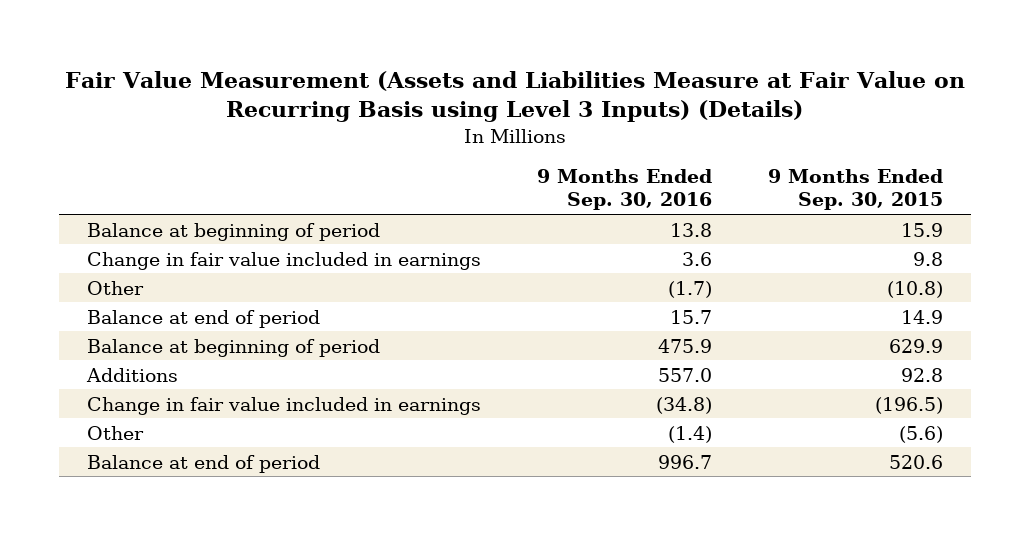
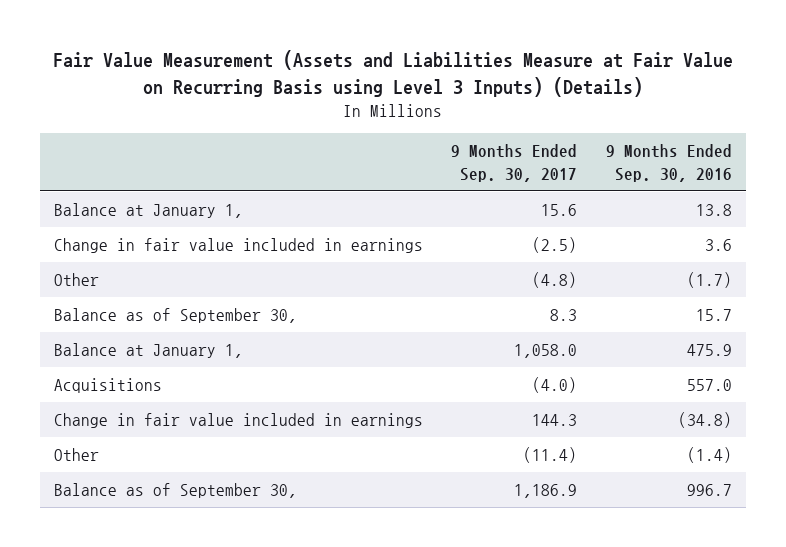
- | 9 Months Ended Sep. 30, 2016 | 9 Months Ended Sep. 30, 2015
+ | 9 Months Ended Sep. 30, 2017 | 9 Months Ended Sep. 30, 2016
- Balance at beginning of period | 13.8 | 15.9
+ Balance at January 1, | 15.6 | 13.8
- Balance at end of period | 15.7 | 14.9
- Balance at beginning of period | 475.9 | 629.9
- Additions | 557.0 | 92.8
+ Balance as of September 30, | 8.3 | 15.7
+ Balance at January 1, | 1,058.0 | 475.9
+ Acquisitions | (4.0) | 557.0
- Balance at end of period | 996.7 | 520.6
+ Balance as of September 30, | 1,186.9 | 996.7

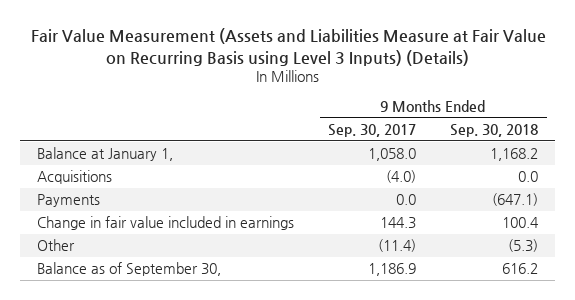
- | 9 Months Ended Sep. 30, 2017 | 9 Months Ended Sep. 30, 2016
+ | 9 Months Ended Sep. 30, 2017 | 9 Months Ended Sep. 30, 2018
- Balance at January 1, | 15.6 | 13.8
- Change in fair value included in earnings | (2.5) | 3.6
- Other | (4.8) | (1.7)
- Balance as of September 30, | 8.3 | 15.7
+ Payments | 0.0 | (647.1)

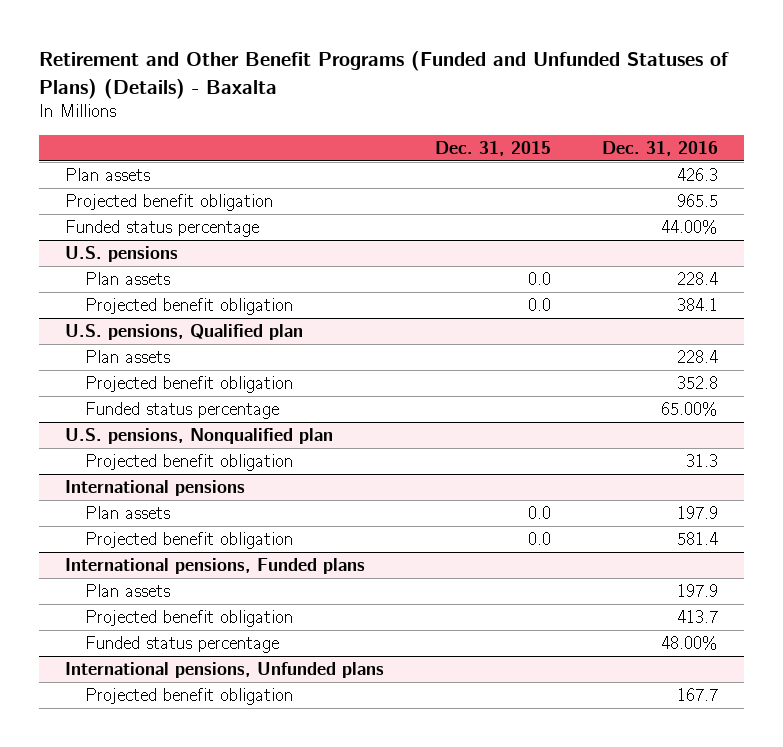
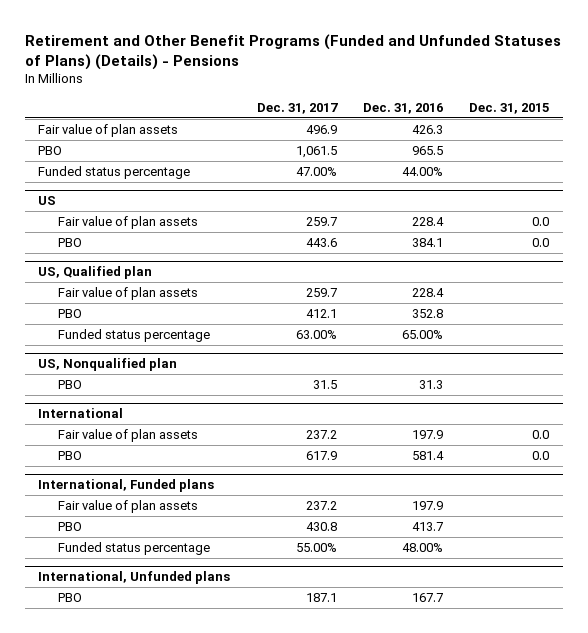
- Retirement and Other Benefit Programs (Funded and Unfunded Statuses of Plans) (Details) - Baxalta
+ Retirement and Other Benefit Programs (Funded and Unfunded Statuses of Plans) (Details) - Pensions
- | Dec. 31, 2015 | Dec. 31, 2016
+ | Dec. 31, 2017 | Dec. 31, 2016 | Dec. 31, 2015
- Plan assets | | 426.3
- Projected benefit obligation | | 965.5
+ Fair value of plan assets | 496.9 | 426.3 |
+ PBO | 1,061.5 | 965.5 |
- U.S. pensions
- Plan assets | 0.0 | 228.4
- Projected benefit obligation | 0.0 | 384.1
- U.S. pensions, Qualified plan
- Plan assets | | 228.4
- Projected benefit obligation | | 352.8
+ US
+ Fair value of plan assets | 259.7 | 228.4 | 0.0
+ PBO | 443.6 | 384.1 | 0.0
+ US, Qualified plan
+ Fair value of plan assets | 259.7 | 228.4 |
+ PBO | 412.1 | 352.8 |
- U.S. pensions, Nonqualified plan
- Projected benefit obligation | | 31.3
- International pensions
- Plan assets | 0.0 | 197.9
- Projected benefit obligation | 0.0 | 581.4
- International pensions, Funded plans
- Plan assets | | 197.9
- Projected benefit obligation | | 413.7
+ US, Nonqualified plan
+ PBO | 31.5 | 31.3 |
+ International
+ Fair value of plan assets | 237.2 | 197.9 | 0.0
+ PBO | 617.9 | 581.4 | 0.0
+ International, Funded plans
+ Fair value of plan assets | 237.2 | 197.9 |
+ PBO | 430.8 | 413.7 |
- International pensions, Unfunded plans
- Projected benefit obligation | | 167.7
+ International, Unfunded plans
+ PBO | 187.1 | 167.7 |

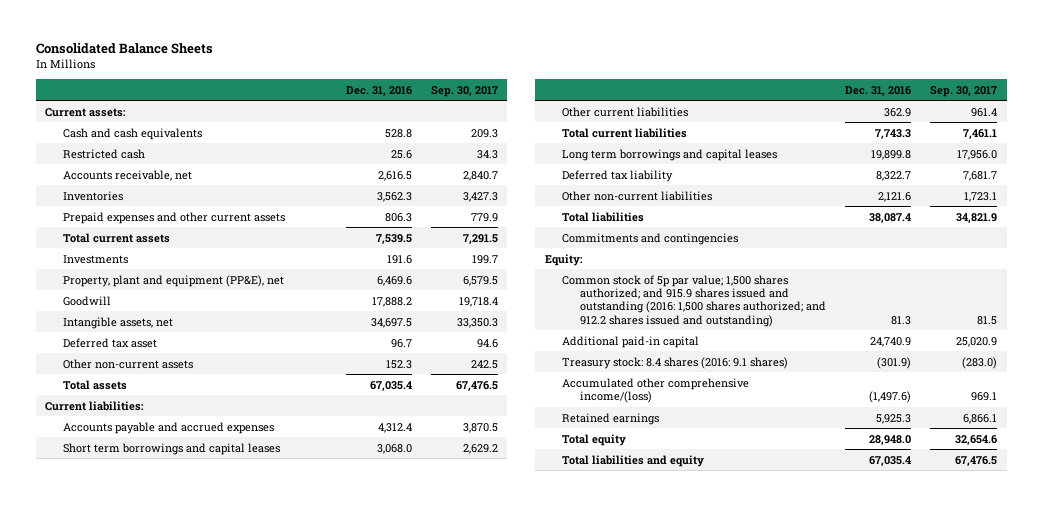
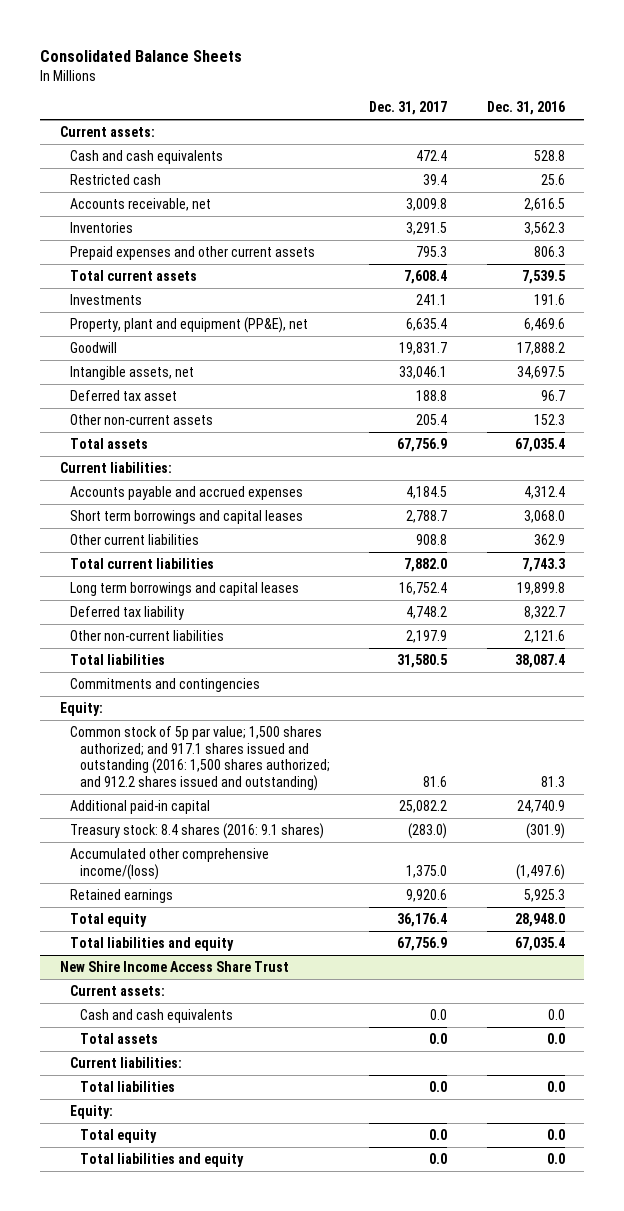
- | Dec. 31, 2016 | Sep. 30, 2017
+ | Dec. 31, 2017 | Dec. 31, 2016
- Common stock of 5p par value; 1,500 shares authorized; and 915.9 shares issued and outstanding (2016: 1,500 shares authorized; and 912.2 shares issued and outstanding) | 81.3 | 81.5
+ Common stock of 5p par value; 1,500 shares authorized; and 917.1 shares issued and outstanding (2016: 1,500 shares authorized; and 912.2 shares issued and outstanding) | 81.6 | 81.3
+ New Shire Income Access Share Trust
+ Current assets:
+ Cash and cash equivalents | 0.0 | 0.0
+ Total assets | 0.0 | 0.0
+ Current liabilities:
+ Total liabilities | 0.0 | 0.0
+ Equity:
+ Total equity | 0.0 | 0.0
+ Total liabilities and equity | 0.0 | 0.0

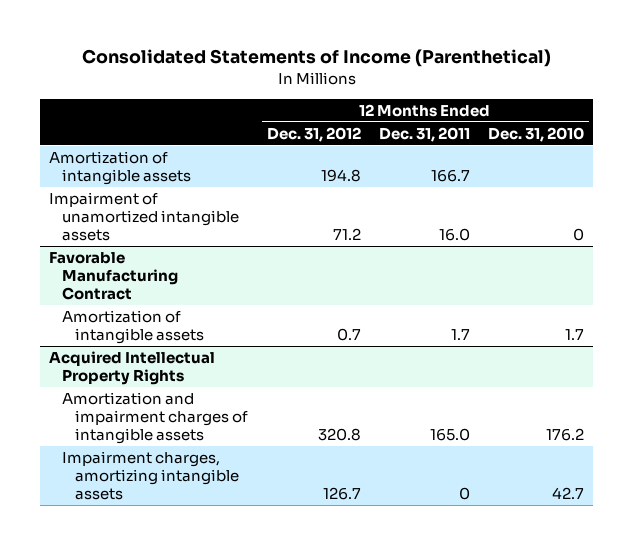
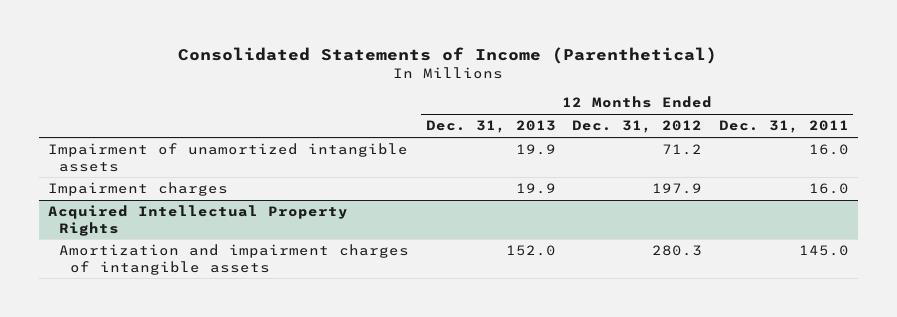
- | 12 Months Ended Dec. 31, 2012 | 12 Months Ended Dec. 31, 2011 | 12 Months Ended Dec. 31, 2010
+ | 12 Months Ended Dec. 31, 2013 | 12 Months Ended Dec. 31, 2012 | 12 Months Ended Dec. 31, 2011
- Amortization of intangible assets | 194.8 | 166.7 |
- Favorable Manufacturing Contract
- Amortization of intangible assets | 0.7 | 1.7 | 1.7
+ Impairment charges | 19.9 | 197.9 | 16.0
@ Acquired Intellectual Property Rights
- Amortization and impairment charges of intangible assets | 320.8 | 165.0 | 176.2
- Impairment charges, amortizing intangible assets | 126.7 | 0 | 42.7
+ Amortization and impairment charges of intangible assets | 152.0 | 280.3 | 145.0

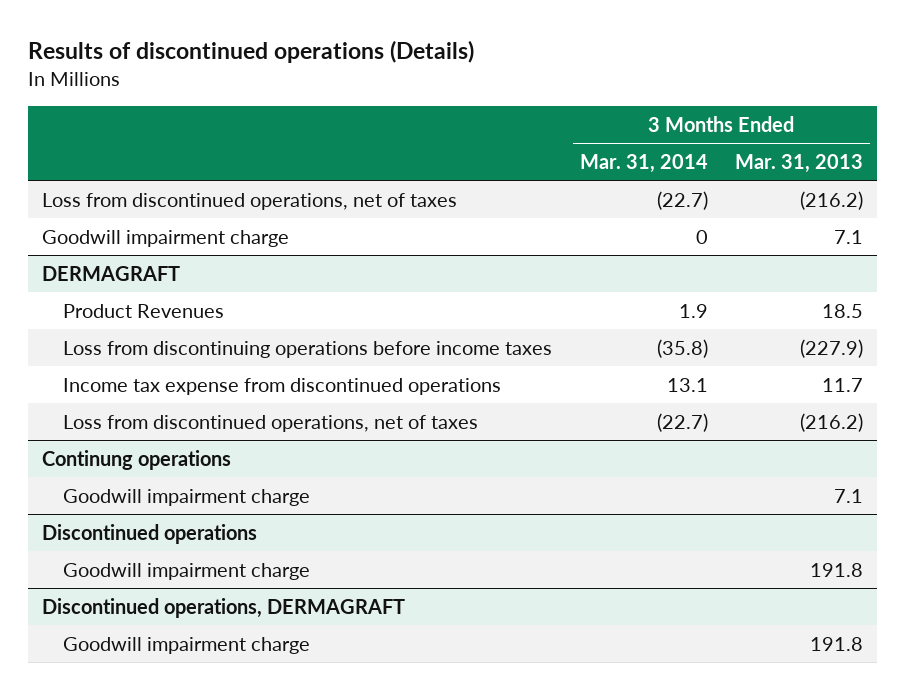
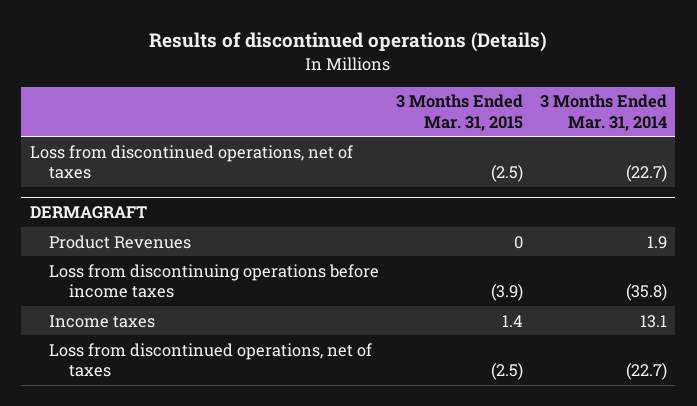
- | 3 Months Ended Mar. 31, 2014 | 3 Months Ended Mar. 31, 2013
+ | 3 Months Ended Mar. 31, 2015 | 3 Months Ended Mar. 31, 2014
- Goodwill impairment charge | 0 | 7.1
@ DERMAGRAFT
- Income tax expense from discontinued operations | 13.1 | 11.7
+ Income taxes | 1.4 | 13.1
- Continung operations
- Goodwill impairment charge | | 7.1
- Discontinued operations
- Goodwill impairment charge | | 191.8
- Discontinued operations, DERMAGRAFT
- Goodwill impairment charge | | 191.8

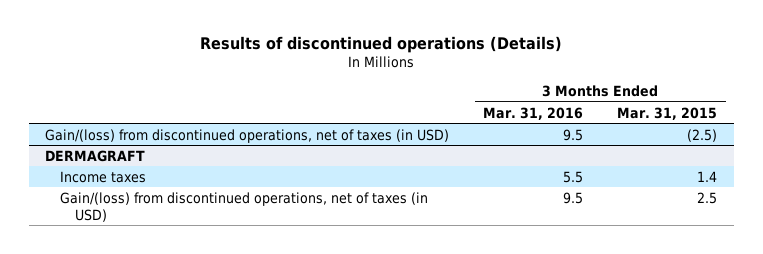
- | 3 Months Ended Mar. 31, 2015 | 3 Months Ended Mar. 31, 2014
+ | 3 Months Ended Mar. 31, 2016 | 3 Months Ended Mar. 31, 2015
- Loss from discontinued operations, net of taxes | (2.5) | (22.7)
+ Gain/(loss) from discontinued operations, net of taxes (in USD) | 9.5 | (2.5)
@ DERMAGRAFT
- Product Revenues | 0 | 1.9
- Loss from discontinuing operations before income taxes | (3.9) | (35.8)
- Loss from discontinued operations, net of taxes | (2.5) | (22.7)
+ Gain/(loss) from discontinued operations, net of taxes (in USD) | 9.5 | 2.5

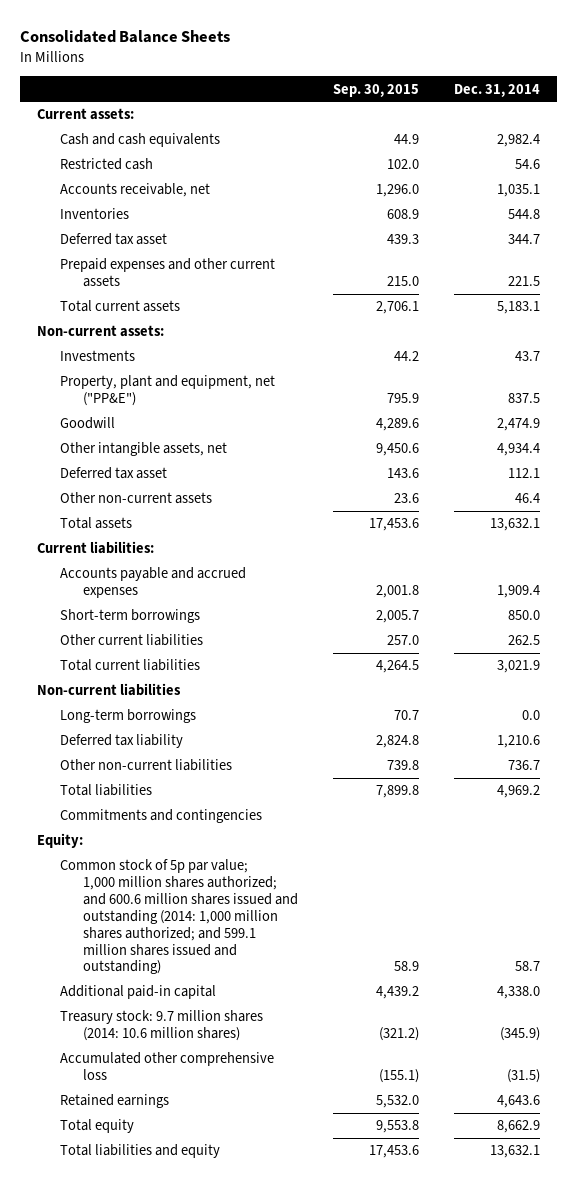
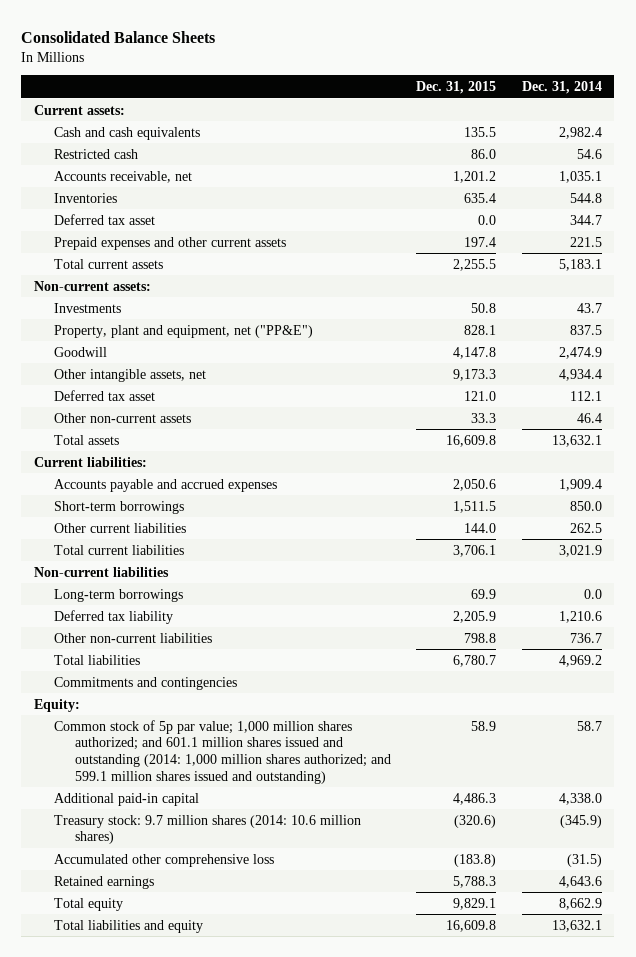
- | Sep. 30, 2015 | Dec. 31, 2014
+ | Dec. 31, 2015 | Dec. 31, 2014
- Common stock of 5p par value; 1,000 million shares authorized; and 600.6 million shares issued and outstanding (2014: 1,000 million shares authorized; and 599.1 million shares issued and outstanding) | 58.9 | 58.7
+ Common stock of 5p par value; 1,000 million shares authorized; and 601.1 million shares issued and outstanding (2014: 1,000 million shares authorized; and 599.1 million shares issued and outstanding) | 58.9 | 58.7

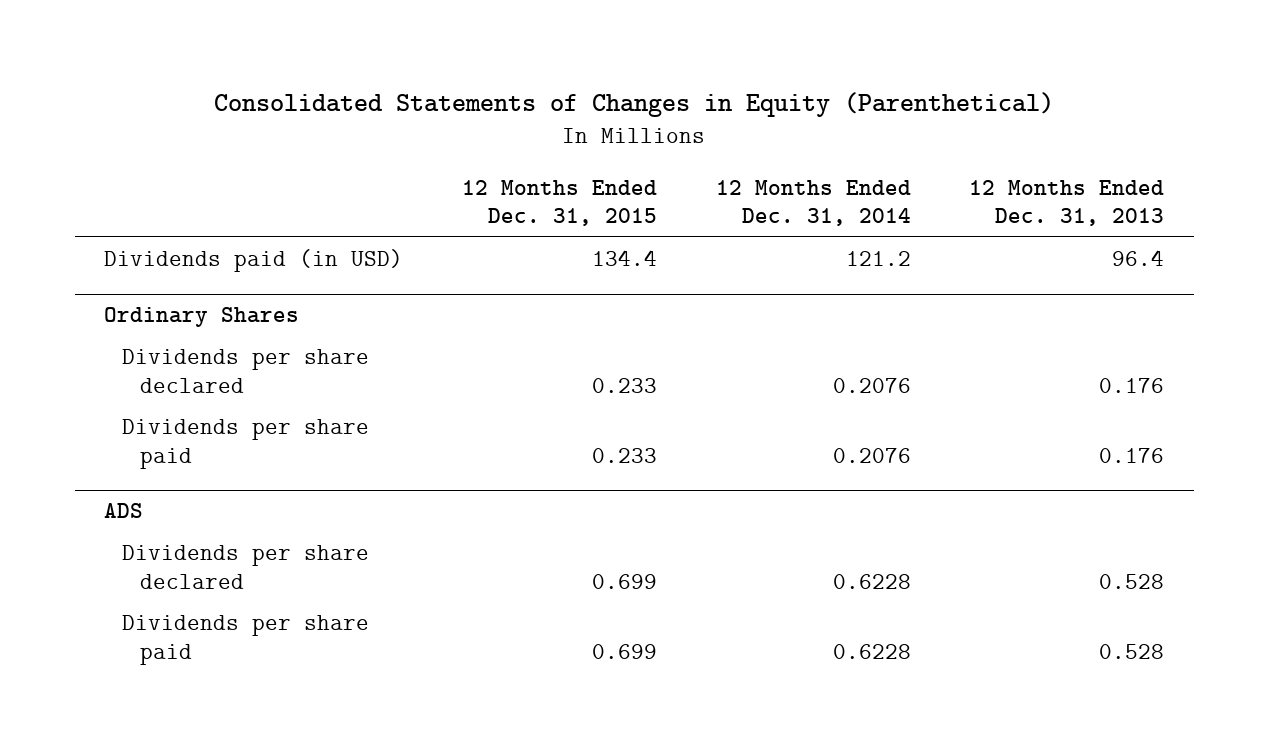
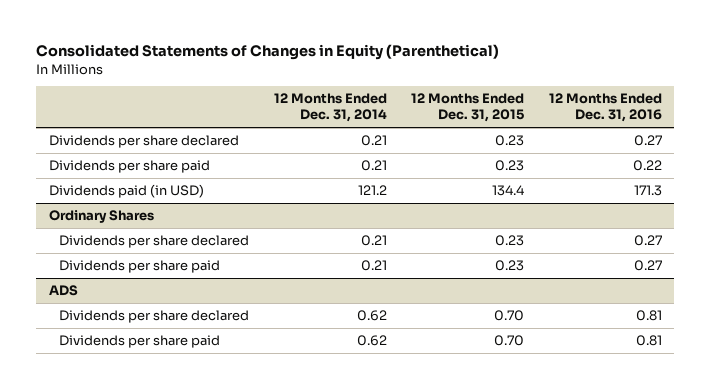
- | 12 Months Ended Dec. 31, 2015 | 12 Months Ended Dec. 31, 2014 | 12 Months Ended Dec. 31, 2013
+ | 12 Months Ended Dec. 31, 2014 | 12 Months Ended Dec. 31, 2015 | 12 Months Ended Dec. 31, 2016
+ Dividends per share declared | 0.21 | 0.23 | 0.27
+ Dividends per share paid | 0.21 | 0.23 | 0.22
@ Ordinary Shares
- Dividends per share declared | 0.233 | 0.2076 | 0.176
- Dividends per share paid | 0.233 | 0.2076 | 0.176
+ Dividends per share declared | 0.21 | 0.23 | 0.27
+ Dividends per share paid | 0.21 | 0.23 | 0.27
@ ADS
- Dividends per share declared | 0.699 | 0.6228 | 0.528
- Dividends per share paid | 0.699 | 0.6228 | 0.528
+ Dividends per share declared | 0.62 | 0.70 | 0.81
+ Dividends per share paid | 0.62 | 0.70 | 0.81

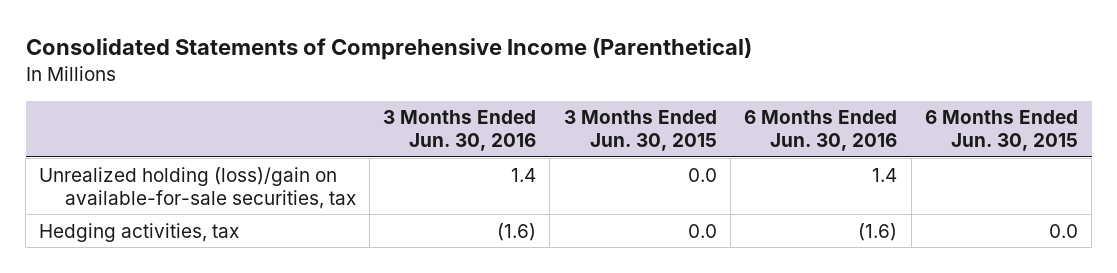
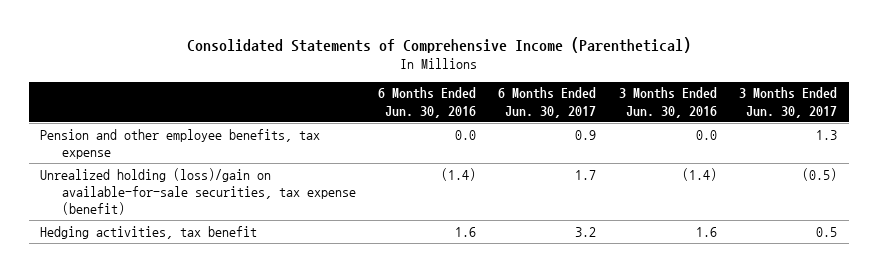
- | 3 Months Ended Jun. 30, 2016 | 3 Months Ended Jun. 30, 2015 | 6 Months Ended Jun. 30, 2016 | 6 Months Ended Jun. 30, 2015
+ | 6 Months Ended Jun. 30, 2016 | 6 Months Ended Jun. 30, 2017 | 3 Months Ended Jun. 30, 2016 | 3 Months Ended Jun. 30, 2017
- Unrealized holding (loss)/gain on available-for-sale securities, tax | 1.4 | 0.0 | 1.4 |
- Hedging activities, tax | (1.6) | 0.0 | (1.6) | 0.0
+ Pension and other employee benefits, tax expense | 0.0 | 0.9 | 0.0 | 1.3
+ Unrealized holding (loss)/gain on available-for-sale securities, tax expense (benefit) | (1.4) | 1.7 | (1.4) | (0.5)
+ Hedging activities, tax benefit | 1.6 | 3.2 | 1.6 | 0.5

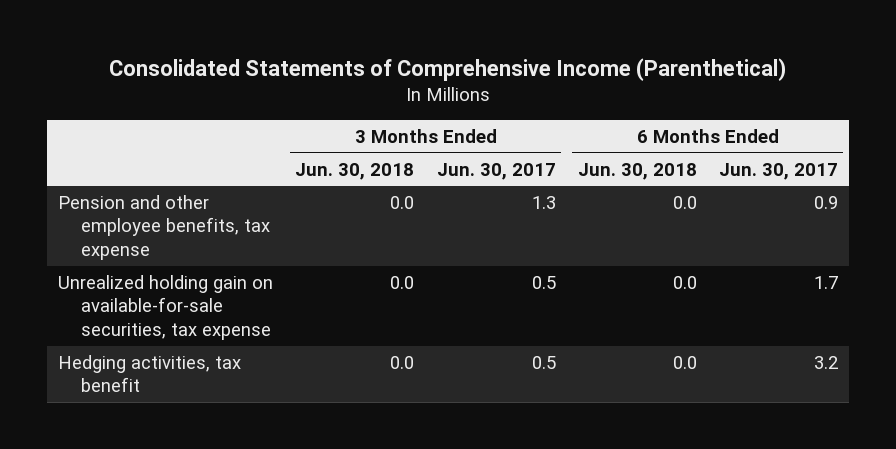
- | 6 Months Ended Jun. 30, 2016 | 6 Months Ended Jun. 30, 2017 | 3 Months Ended Jun. 30, 2016 | 3 Months Ended Jun. 30, 2017
+ | 3 Months Ended Jun. 30, 2018 | 3 Months Ended Jun. 30, 2017 | 6 Months Ended Jun. 30, 2018 | 6 Months Ended Jun. 30, 2017
- Unrealized holding (loss)/gain on available-for-sale securities, tax expense (benefit) | (1.4) | 1.7 | (1.4) | (0.5)
+ Unrealized holding gain on available-for-sale securities, tax expense | 0.0 | 0.5 | 0.0 | 1.7

